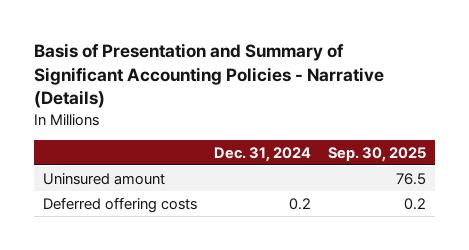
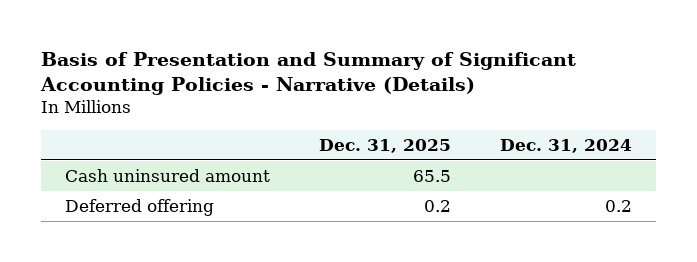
- | Dec. 31, 2024 | Sep. 30, 2025
+ | Dec. 31, 2025 | Dec. 31, 2024
- Uninsured amount | | 76.5
- Deferred offering costs | 0.2 | 0.2
+ Cash uninsured amount | 65.5 |
+ Deferred offering | 0.2 | 0.2

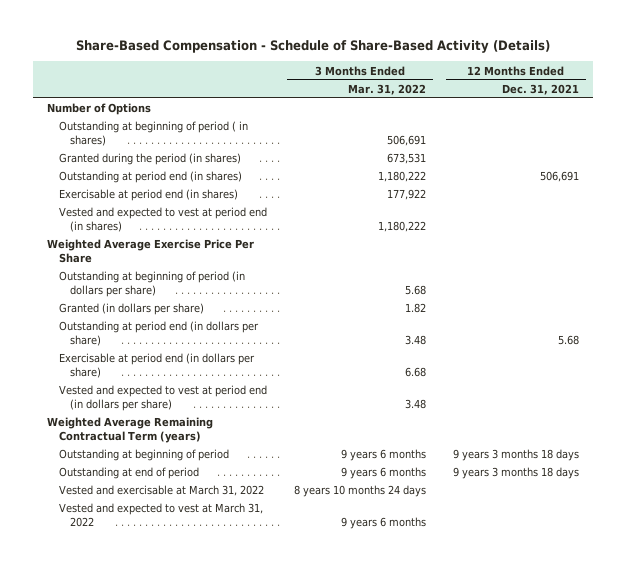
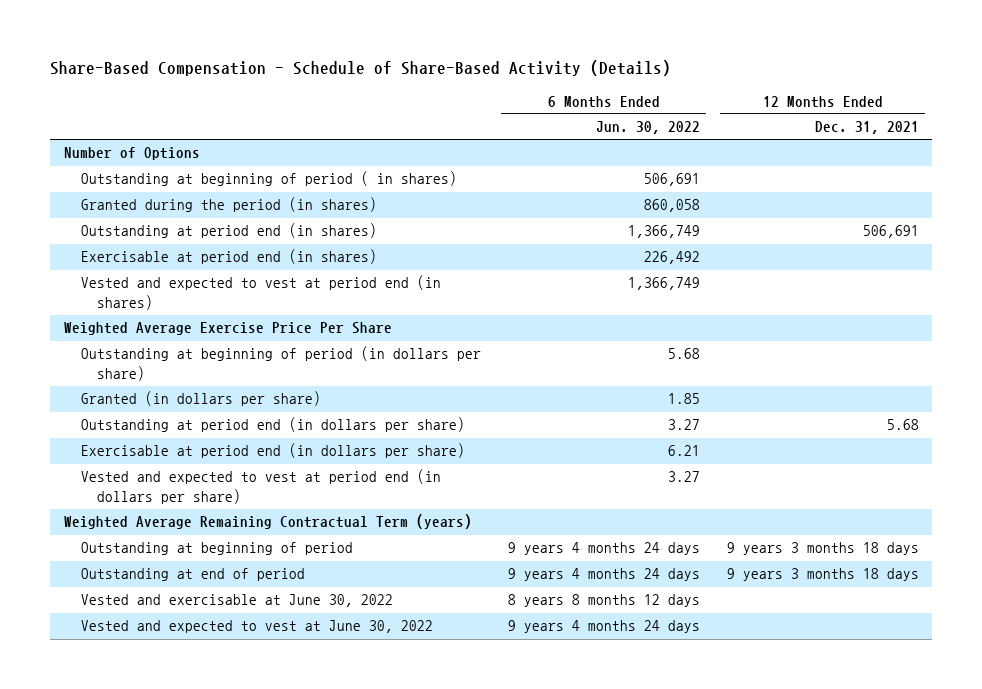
- | 3 Months Ended Mar. 31, 2022 | 12 Months Ended Dec. 31, 2021
+ | 6 Months Ended Jun. 30, 2022 | 12 Months Ended Dec. 31, 2021
- Vested and exercisable at March 31, 2022 | 8 years 10 months 24 days |
- Vested and expected to vest at March 31, 2022 | 9 years 6 months |
+ Vested and exercisable at June 30, 2022 | 8 years 8 months 12 days |
+ Vested and expected to vest at June 30, 2022 | 9 years 4 months 24 days |

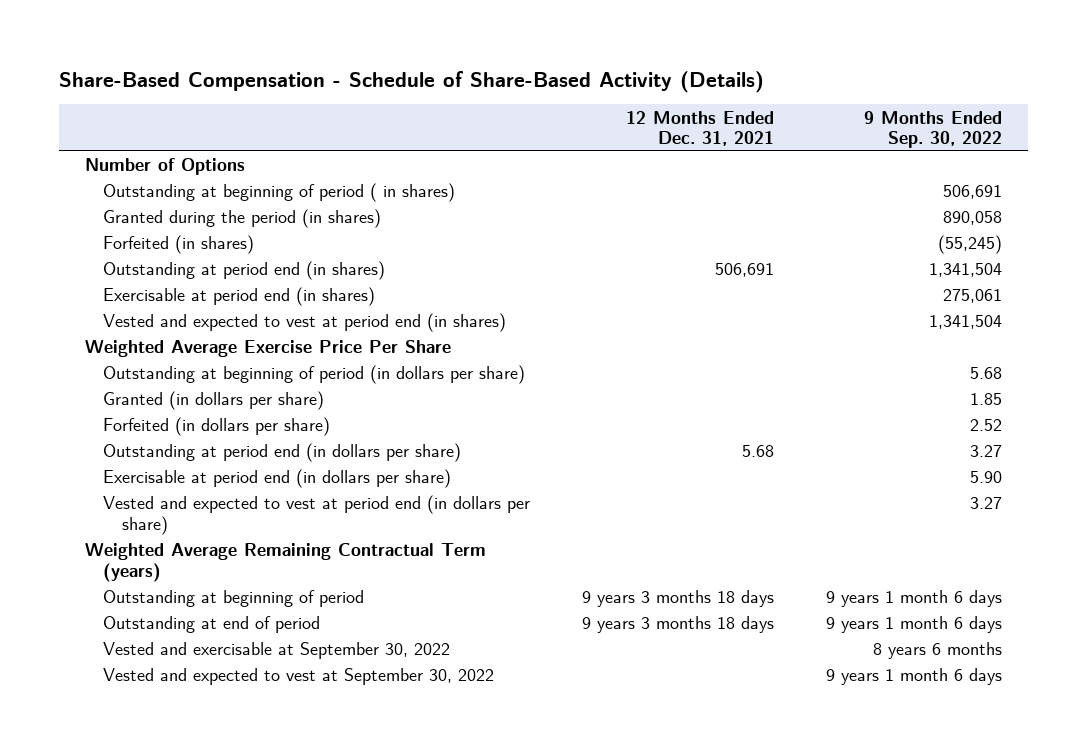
- | 6 Months Ended Jun. 30, 2022 | 12 Months Ended Dec. 31, 2021
+ | 12 Months Ended Dec. 31, 2021 | 9 Months Ended Sep. 30, 2022
+ Forfeited (in shares) | | (55,245)
+ Forfeited (in dollars per share) | | 2.52
- Vested and exercisable at June 30, 2022 | 8 years 8 months 12 days |
- Vested and expected to vest at June 30, 2022 | 9 years 4 months 24 days |
+ Vested and exercisable at September 30, 2022 | | 8 years 6 months
+ Vested and expected to vest at September 30, 2022 | | 9 years 1 month 6 days

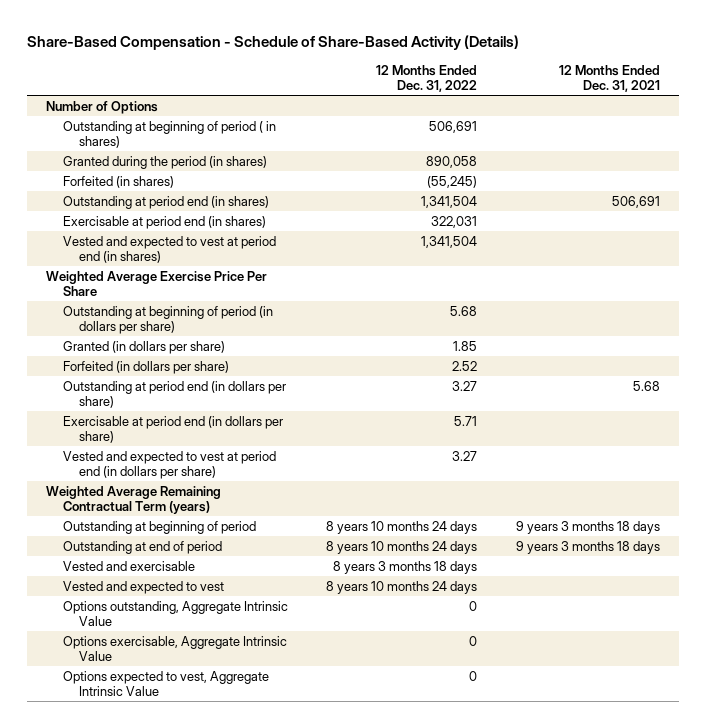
- | 12 Months Ended Dec. 31, 2021 | 9 Months Ended Sep. 30, 2022
+ | 12 Months Ended Dec. 31, 2022 | 12 Months Ended Dec. 31, 2021
- Vested and exercisable at September 30, 2022 | | 8 years 6 months
- Vested and expected to vest at September 30, 2022 | | 9 years 1 month 6 days
+ Vested and exercisable | 8 years 3 months 18 days |
+ Vested and expected to vest | 8 years 10 months 24 days |
+ Options outstanding, Aggregate Intrinsic Value | 0 |
+ Options exercisable, Aggregate Intrinsic Value | 0 |
+ Options expected to vest, Aggregate Intrinsic Value | 0 |

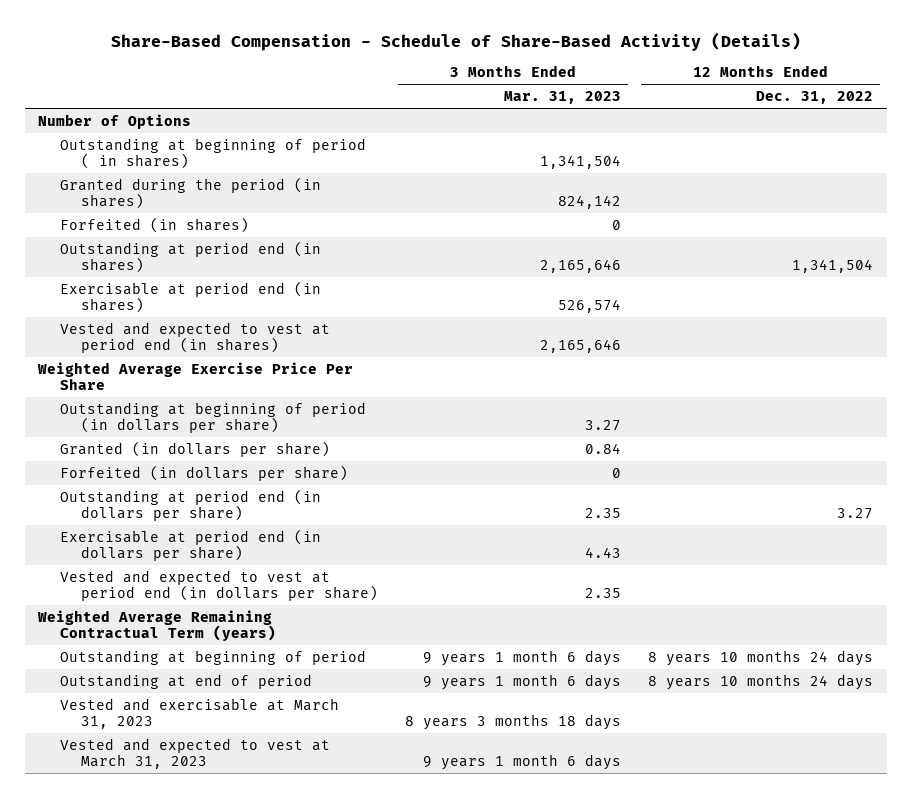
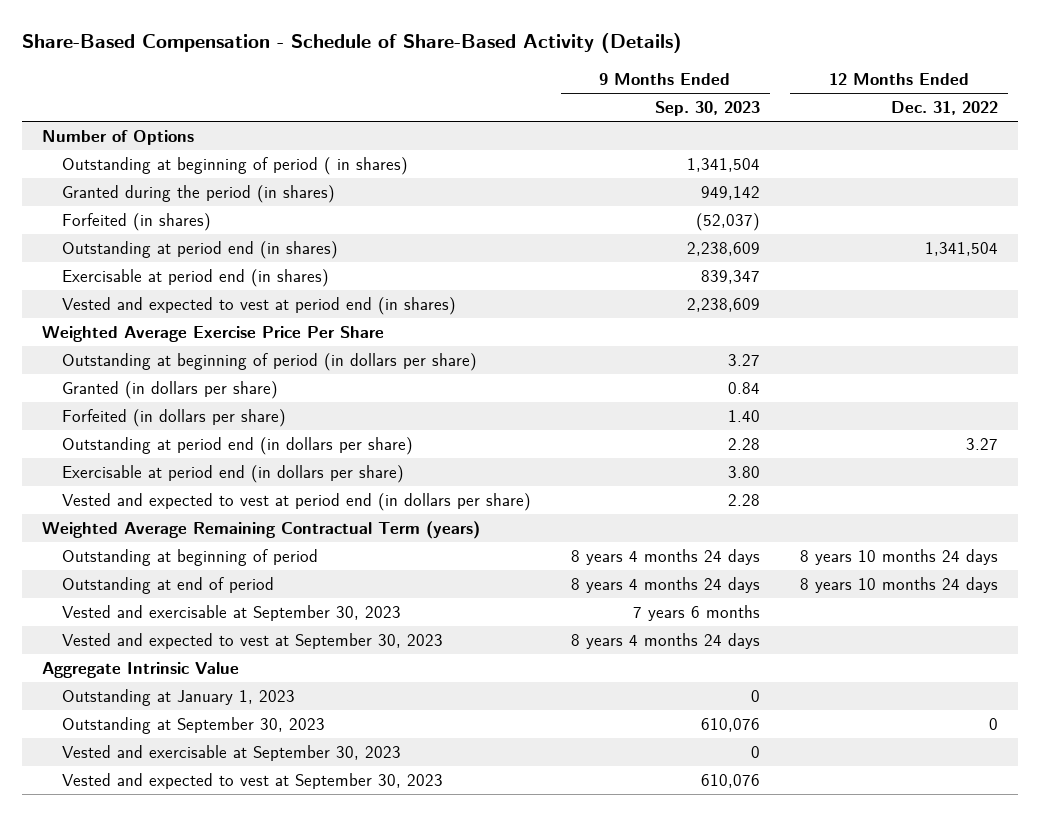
- | 3 Months Ended Mar. 31, 2023 | 12 Months Ended Dec. 31, 2022
+ | 9 Months Ended Sep. 30, 2023 | 12 Months Ended Dec. 31, 2022
- Vested and exercisable at March 31, 2023 | 8 years 3 months 18 days |
- Vested and expected to vest at March 31, 2023 | 9 years 1 month 6 days |
+ Vested and exercisable at September 30, 2023 | 7 years 6 months |
+ Vested and expected to vest at September 30, 2023 | 8 years 4 months 24 days |
+ Aggregate Intrinsic Value
+ Outstanding at January 1, 2023 | 0 |
+ Outstanding at September 30, 2023 | 610,076 | 0
+ Vested and exercisable at September 30, 2023 | 0 |
+ Vested and expected to vest at September 30, 2023 | 610,076 |

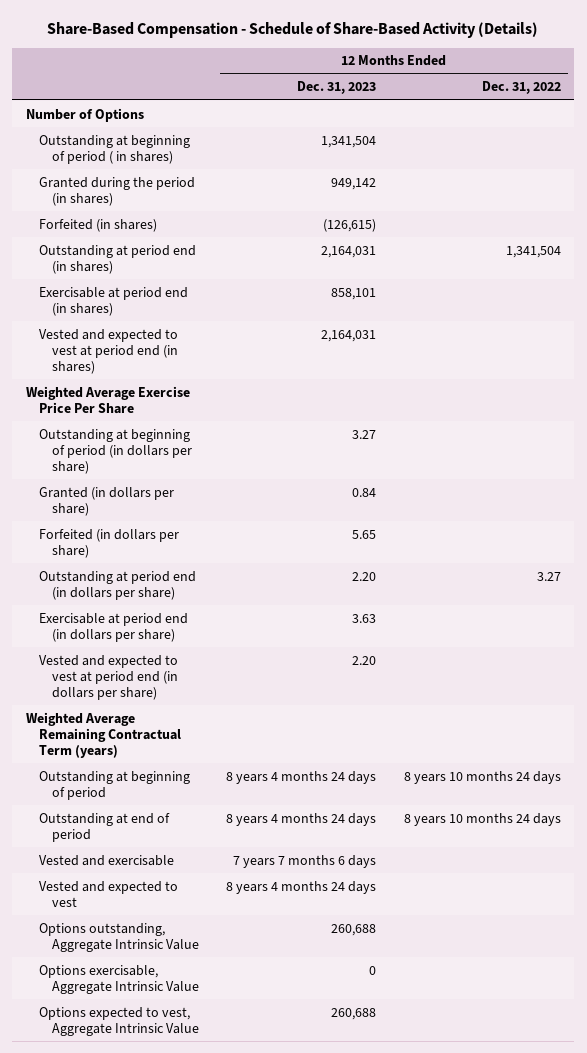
- | 9 Months Ended Sep. 30, 2023 | 12 Months Ended Dec. 31, 2022
+ | 12 Months Ended Dec. 31, 2023 | 12 Months Ended Dec. 31, 2022
- Vested and exercisable at September 30, 2023 | 7 years 6 months |
- Vested and expected to vest at September 30, 2023 | 8 years 4 months 24 days |
- Aggregate Intrinsic Value
- Outstanding at January 1, 2023 | 0 |
- Outstanding at September 30, 2023 | 610,076 | 0
- Vested and exercisable at September 30, 2023 | 0 |
- Vested and expected to vest at September 30, 2023 | 610,076 |
+ Vested and exercisable | 7 years 7 months 6 days |
+ Vested and expected to vest | 8 years 4 months 24 days |
+ Options outstanding, Aggregate Intrinsic Value | 260,688 |
+ Options exercisable, Aggregate Intrinsic Value | 0 |
+ Options expected to vest, Aggregate Intrinsic Value | 260,688 |

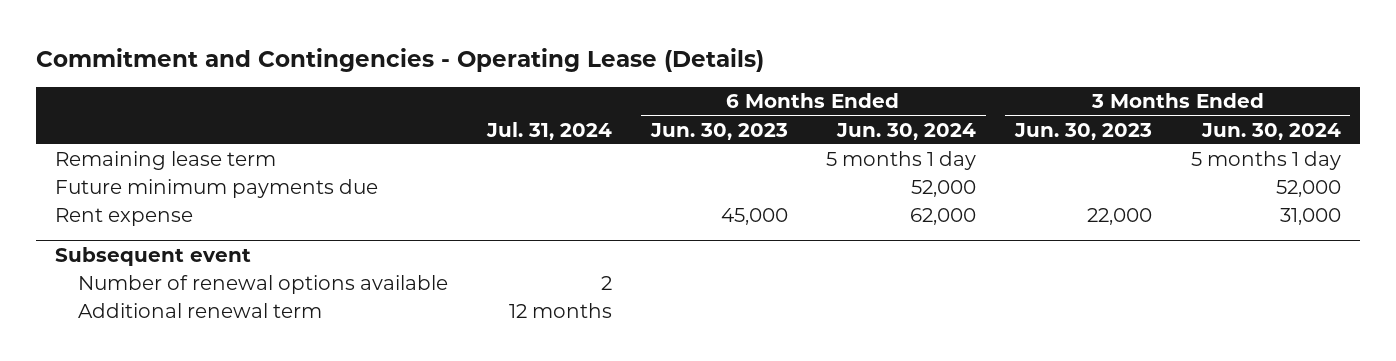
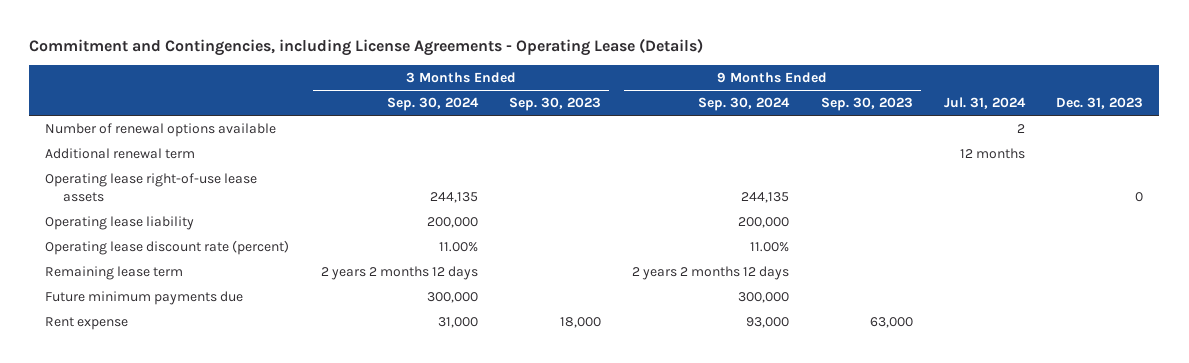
- Commitment and Contingencies - Operating Lease (Details)
+ Commitment and Contingencies, including License Agreements - Operating Lease (Details)
- | Jul. 31, 2024 | 6 Months Ended Jun. 30, 2023 | 6 Months Ended Jun. 30, 2024 | 3 Months Ended Jun. 30, 2023 | 3 Months Ended Jun. 30, 2024
+ | 3 Months Ended Sep. 30, 2024 | 3 Months Ended Sep. 30, 2023 | 9 Months Ended Sep. 30, 2024 | 9 Months Ended Sep. 30, 2023 | Jul. 31, 2024 | Dec. 31, 2023
+ Number of renewal options available | | | | | 2 |
+ Additional renewal term | | | | | 12 months |
+ Operating lease right-of-use lease assets | 244,135 | | 244,135 | | | 0
+ Operating lease liability | 200,000 | | 200,000 | | |
+ Operating lease discount rate (percent) | 11.00% | | 11.00% | | |
- Subsequent event
- Number of renewal options available | 2 | | | |
- Additional renewal term | 12 months | | | |

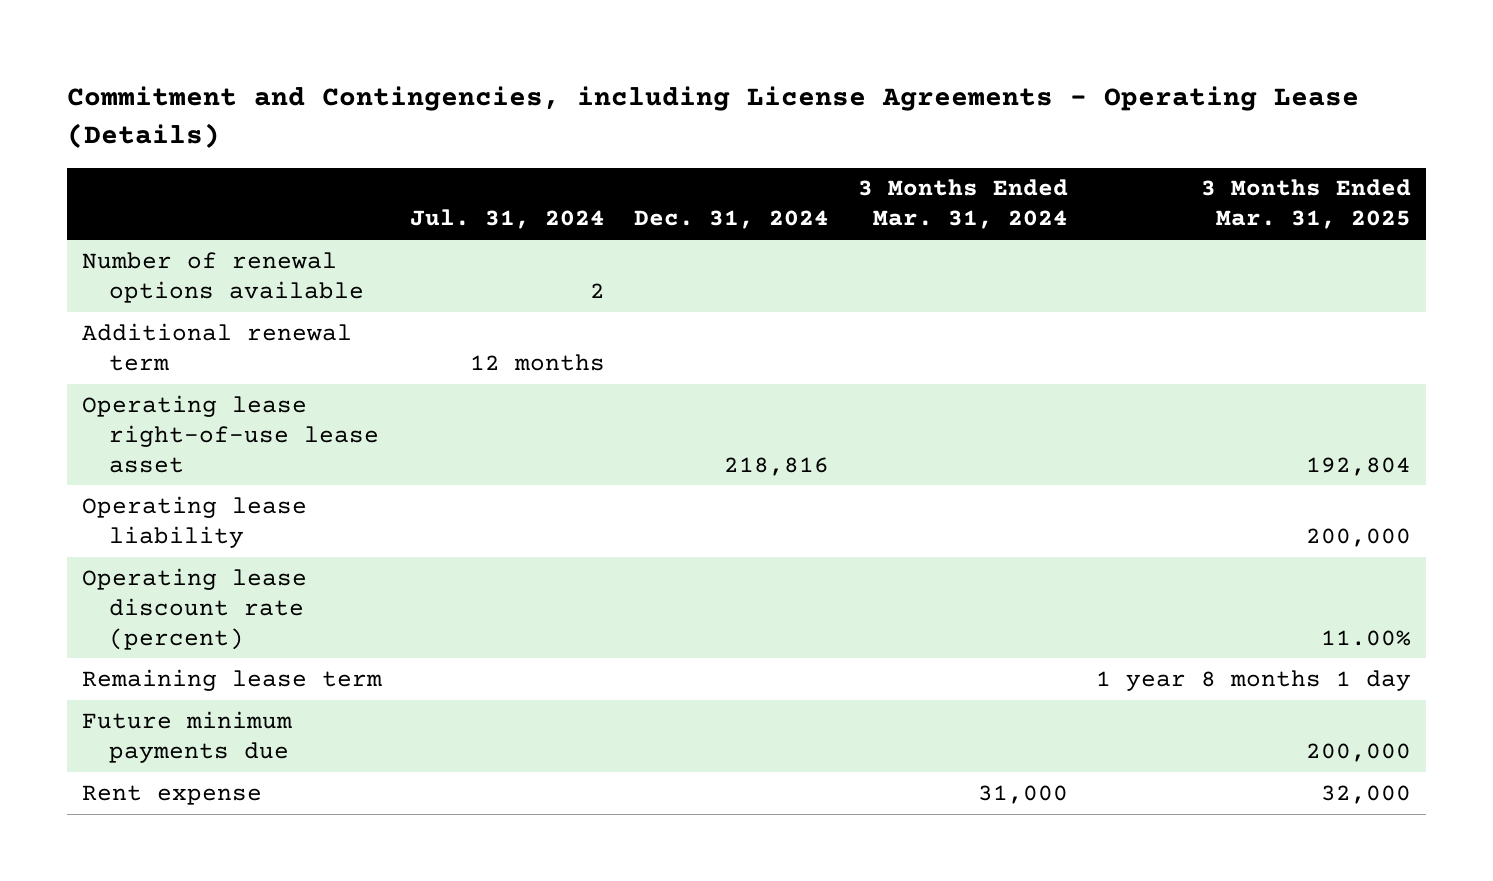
- | 3 Months Ended Sep. 30, 2024 | 3 Months Ended Sep. 30, 2023 | 9 Months Ended Sep. 30, 2024 | 9 Months Ended Sep. 30, 2023 | Jul. 31, 2024 | Dec. 31, 2023
+ | Jul. 31, 2024 | Dec. 31, 2024 | 3 Months Ended Mar. 31, 2024 | 3 Months Ended Mar. 31, 2025
- Operating lease right-of-use lease assets | 244,135 | | 244,135 | | | 0
+ Operating lease right-of-use lease asset | | 218,816 | | 192,804

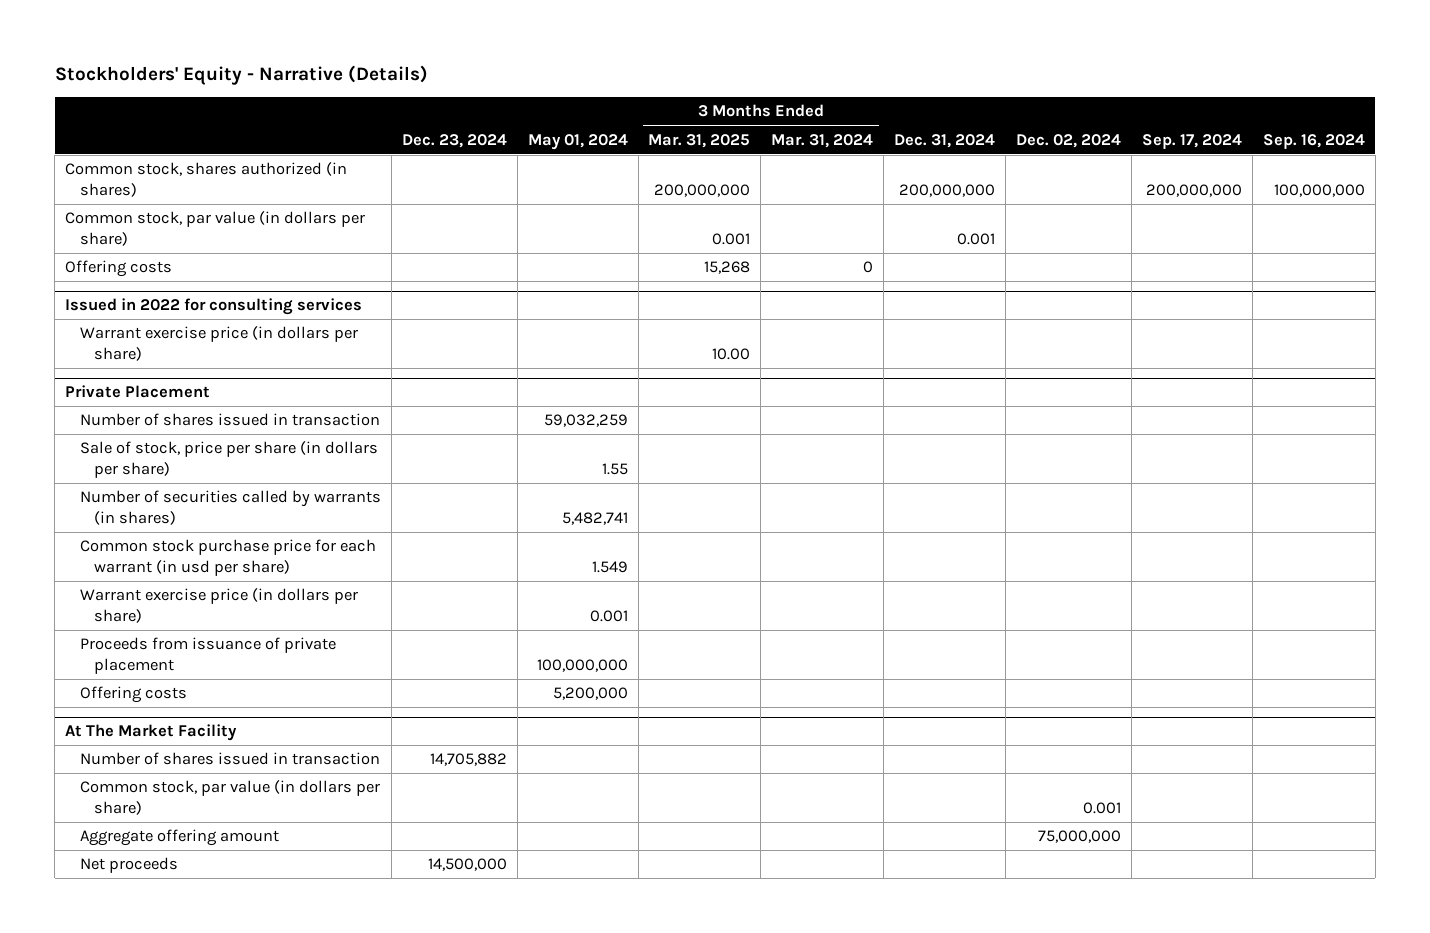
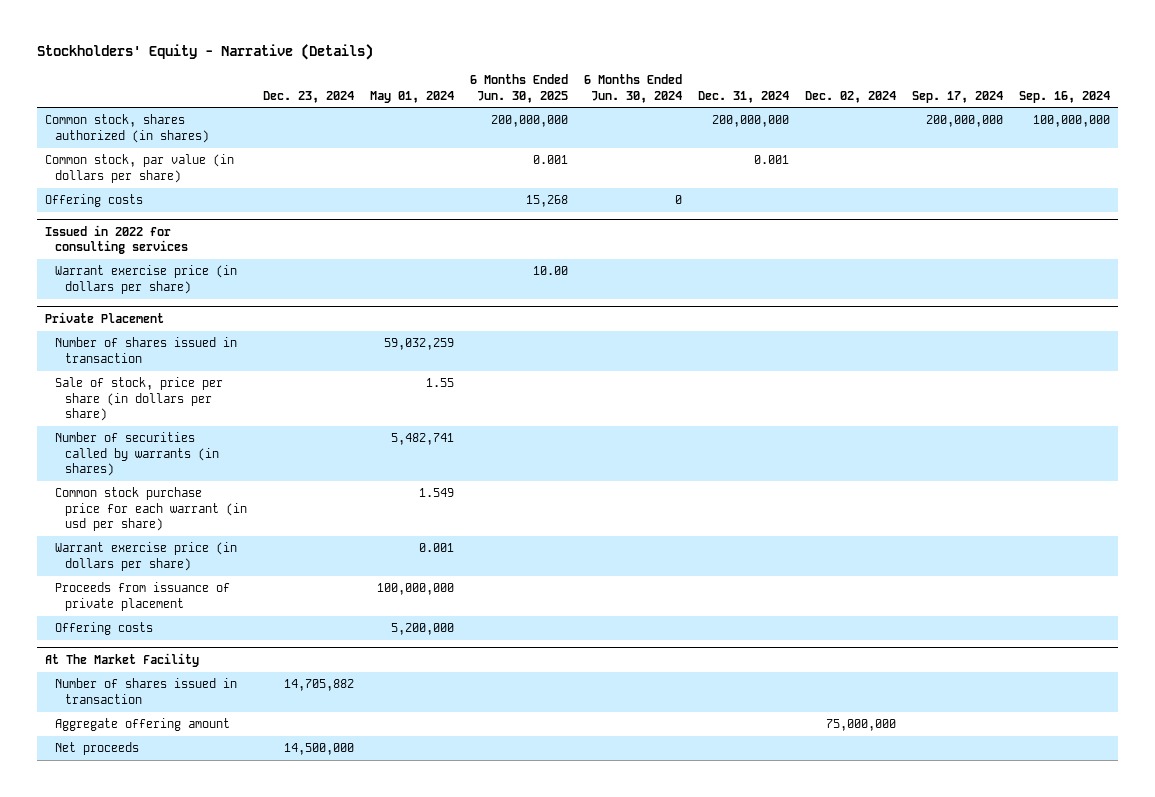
- | Dec. 23, 2024 | May 01, 2024 | 3 Months Ended Mar. 31, 2025 | 3 Months Ended Mar. 31, 2024 | Dec. 31, 2024 | Dec. 02, 2024 | Sep. 17, 2024 | Sep. 16, 2024
+ | Dec. 23, 2024 | May 01, 2024 | 6 Months Ended Jun. 30, 2025 | 6 Months Ended Jun. 30, 2024 | Dec. 31, 2024 | Dec. 02, 2024 | Sep. 17, 2024 | Sep. 16, 2024
@ At The Market Facility
- Common stock, par value (in dollars per share) | | | | | | 0.001 | |

